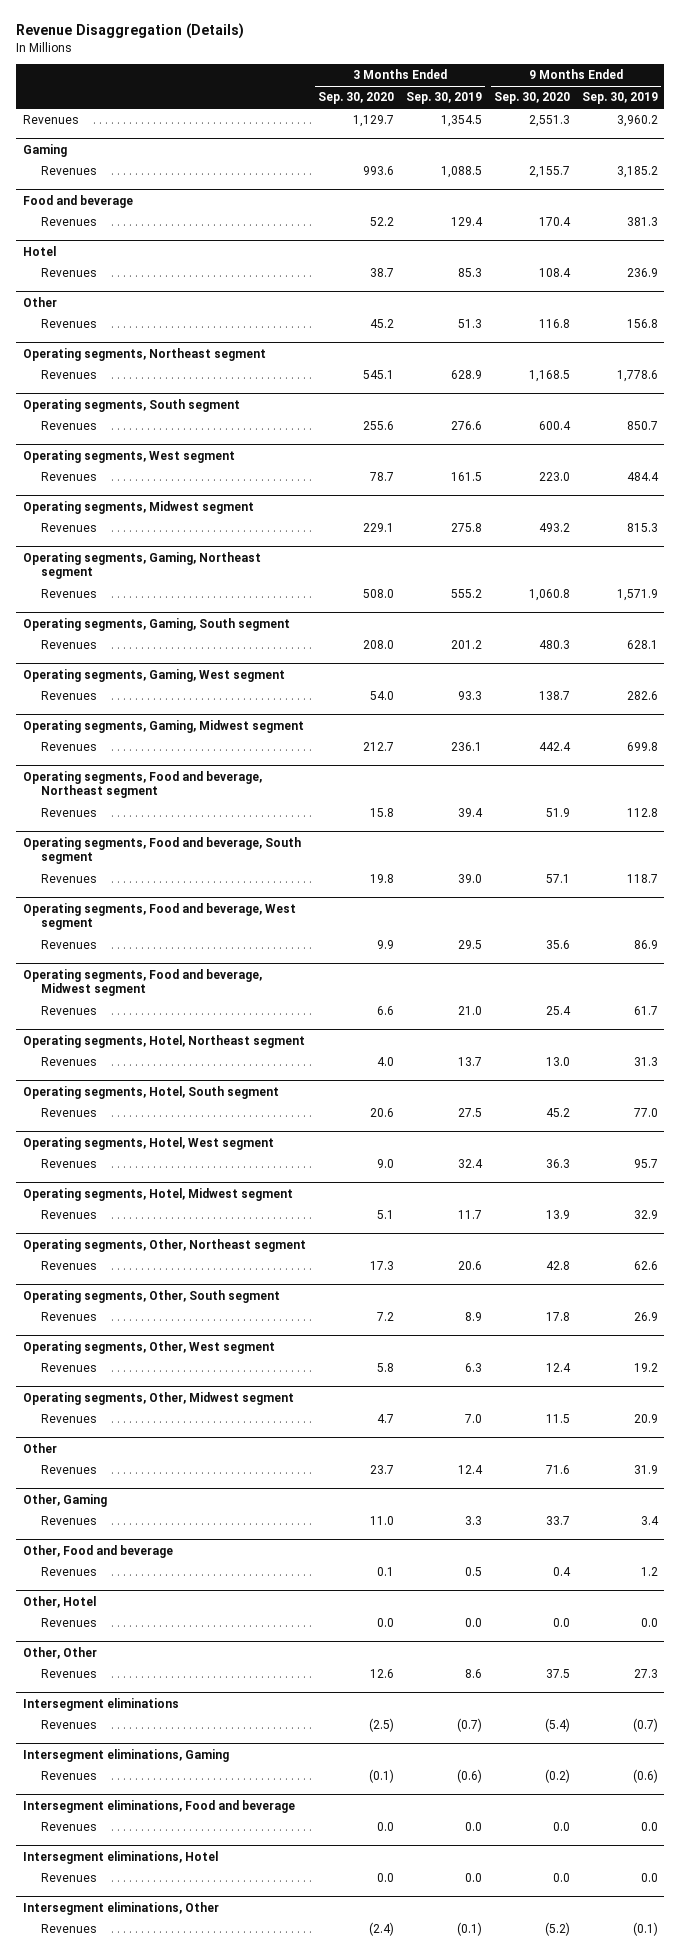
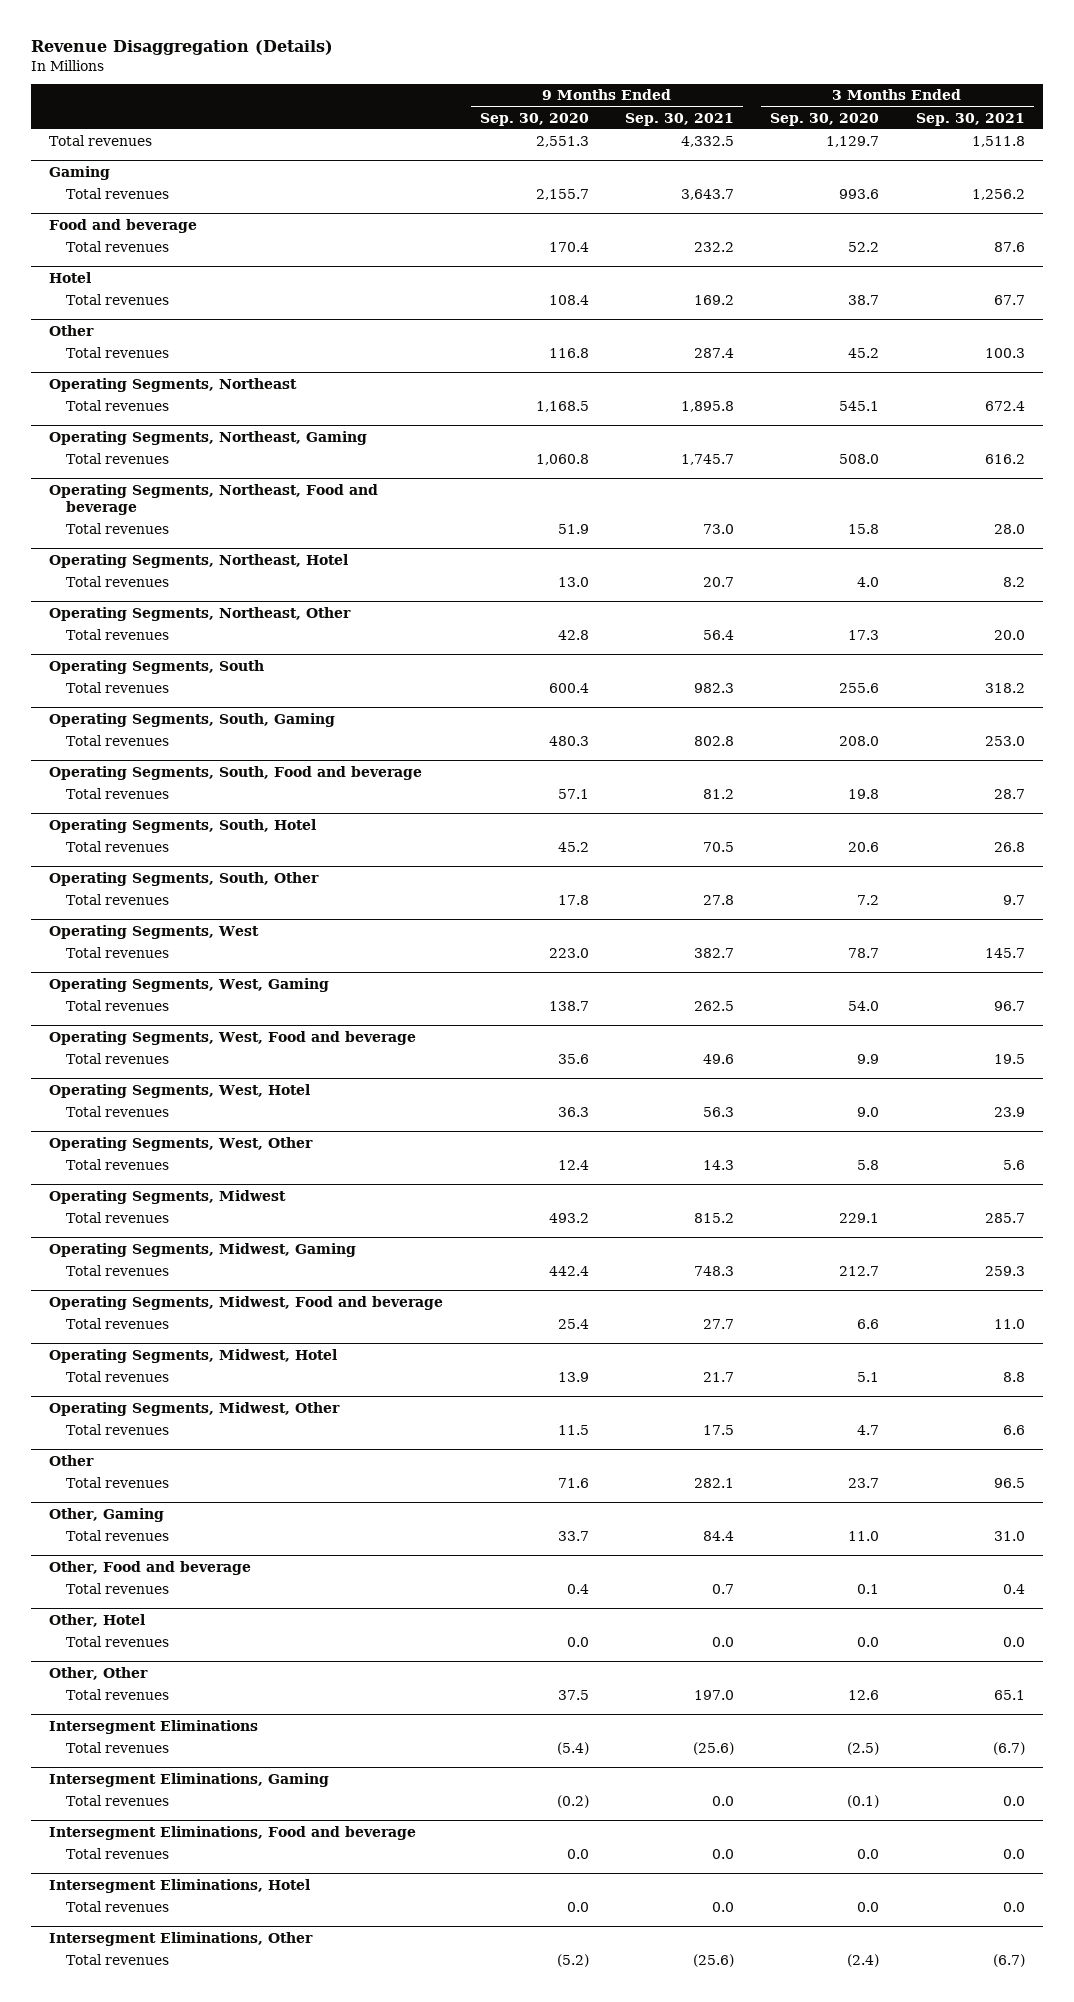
- | 3 Months Ended Sep. 30, 2020 | 3 Months Ended Sep. 30, 2019 | 9 Months Ended Sep. 30, 2020 | 9 Months Ended Sep. 30, 2019
+ | 9 Months Ended Sep. 30, 2020 | 9 Months Ended Sep. 30, 2021 | 3 Months Ended Sep. 30, 2020 | 3 Months Ended Sep. 30, 2021
- Revenues | 1,129.7 | 1,354.5 | 2,551.3 | 3,960.2
+ Total revenues | 2,551.3 | 4,332.5 | 1,129.7 | 1,511.8
@ Gaming
- Revenues | 993.6 | 1,088.5 | 2,155.7 | 3,185.2
+ Total revenues | 2,155.7 | 3,643.7 | 993.6 | 1,256.2
@ Food and beverage
- Revenues | 52.2 | 129.4 | 170.4 | 381.3
+ Total revenues | 170.4 | 232.2 | 52.2 | 87.6
@ Hotel
- Revenues | 38.7 | 85.3 | 108.4 | 236.9
+ Total revenues | 108.4 | 169.2 | 38.7 | 67.7
@ Other
- Revenues | 45.2 | 51.3 | 116.8 | 156.8
- Operating segments, Northeast segment
- Revenues | 545.1 | 628.9 | 1,168.5 | 1,778.6
- Operating segments, South segment
- Revenues | 255.6 | 276.6 | 600.4 | 850.7
- Operating segments, West segment
- Revenues | 78.7 | 161.5 | 223.0 | 484.4
- Operating segments, Midwest segment
- Revenues | 229.1 | 275.8 | 493.2 | 815.3
- Operating segments, Gaming, Northeast segment
- Revenues | 508.0 | 555.2 | 1,060.8 | 1,571.9
- Operating segments, Gaming, South segment
- Revenues | 208.0 | 201.2 | 480.3 | 628.1
- Operating segments, Gaming, West segment
- Revenues | 54.0 | 93.3 | 138.7 | 282.6
- Operating segments, Gaming, Midwest segment
- Revenues | 212.7 | 236.1 | 442.4 | 699.8
- Operating segments, Food and beverage, Northeast segment
- Revenues | 15.8 | 39.4 | 51.9 | 112.8
- Operating segments, Food and beverage, South segment
- Revenues | 19.8 | 39.0 | 57.1 | 118.7
- Operating segments, Food and beverage, West segment
- Revenues | 9.9 | 29.5 | 35.6 | 86.9
- Operating segments, Food and beverage, Midwest segment
- Revenues | 6.6 | 21.0 | 25.4 | 61.7
- Operating segments, Hotel, Northeast segment
- Revenues | 4.0 | 13.7 | 13.0 | 31.3
- Operating segments, Hotel, South segment
- Revenues | 20.6 | 27.5 | 45.2 | 77.0
- Operating segments, Hotel, West segment
- Revenues | 9.0 | 32.4 | 36.3 | 95.7
- Operating segments, Hotel, Midwest segment
- Revenues | 5.1 | 11.7 | 13.9 | 32.9
- Operating segments, Other, Northeast segment
- Revenues | 17.3 | 20.6 | 42.8 | 62.6
- Operating segments, Other, South segment
- Revenues | 7.2 | 8.9 | 17.8 | 26.9
- Operating segments, Other, West segment
- Revenues | 5.8 | 6.3 | 12.4 | 19.2
- Operating segments, Other, Midwest segment
- Revenues | 4.7 | 7.0 | 11.5 | 20.9
@ Other
+ Total revenues | 116.8 | 287.4 | 45.2 | 100.3
+ Operating Segments, Northeast
+ Total revenues | 1,168.5 | 1,895.8 | 545.1 | 672.4
+ Operating Segments, Northeast, Gaming
+ Total revenues | 1,060.8 | 1,745.7 | 508.0 | 616.2
+ Operating Segments, Northeast, Food and beverage
+ Total revenues | 51.9 | 73.0 | 15.8 | 28.0
+ Operating Segments, Northeast, Hotel
+ Total revenues | 13.0 | 20.7 | 4.0 | 8.2
+ Operating Segments, Northeast, Other
+ Total revenues | 42.8 | 56.4 | 17.3 | 20.0
+ Operating Segments, South
+ Total revenues | 600.4 | 982.3 | 255.6 | 318.2
+ Operating Segments, South, Gaming
+ Total revenues | 480.3 | 802.8 | 208.0 | 253.0
+ Operating Segments, South, Food and beverage
+ Total revenues | 57.1 | 81.2 | 19.8 | 28.7
+ Operating Segments, South, Hotel
+ Total revenues | 45.2 | 70.5 | 20.6 | 26.8
+ Operating Segments, South, Other
+ Total revenues | 17.8 | 27.8 | 7.2 | 9.7
+ Operating Segments, West
+ Total revenues | 223.0 | 382.7 | 78.7 | 145.7
+ Operating Segments, West, Gaming
+ Total revenues | 138.7 | 262.5 | 54.0 | 96.7
+ Operating Segments, West, Food and beverage
+ Total revenues | 35.6 | 49.6 | 9.9 | 19.5
+ Operating Segments, West, Hotel
+ Total revenues | 36.3 | 56.3 | 9.0 | 23.9
+ Operating Segments, West, Other
+ Total revenues | 12.4 | 14.3 | 5.8 | 5.6
+ Operating Segments, Midwest
+ Total revenues | 493.2 | 815.2 | 229.1 | 285.7
+ Operating Segments, Midwest, Gaming
+ Total revenues | 442.4 | 748.3 | 212.7 | 259.3
+ Operating Segments, Midwest, Food and beverage
+ Total revenues | 25.4 | 27.7 | 6.6 | 11.0
+ Operating Segments, Midwest, Hotel
+ Total revenues | 13.9 | 21.7 | 5.1 | 8.8
+ Operating Segments, Midwest, Other
+ Total revenues | 11.5 | 17.5 | 4.7 | 6.6
@ Other
- Revenues | 23.7 | 12.4 | 71.6 | 31.9
+ Total revenues | 71.6 | 282.1 | 23.7 | 96.5
@ Other, Gaming
- Revenues | 11.0 | 3.3 | 33.7 | 3.4
+ Total revenues | 33.7 | 84.4 | 11.0 | 31.0
@ Other, Food and beverage
- Revenues | 0.1 | 0.5 | 0.4 | 1.2
+ Total revenues | 0.4 | 0.7 | 0.1 | 0.4
@ Other, Hotel
- Revenues | 0.0 | 0.0 | 0.0 | 0.0
+ Total revenues | 0.0 | 0.0 | 0.0 | 0.0
@ Other, Other
- Revenues | 12.6 | 8.6 | 37.5 | 27.3
- Intersegment eliminations
- Revenues | (2.5) | (0.7) | (5.4) | (0.7)
- Intersegment eliminations, Gaming
- Revenues | (0.1) | (0.6) | (0.2) | (0.6)
- Intersegment eliminations, Food and beverage
- Revenues | 0.0 | 0.0 | 0.0 | 0.0
- Intersegment eliminations, Hotel
- Revenues | 0.0 | 0.0 | 0.0 | 0.0
- Intersegment eliminations, Other
- Revenues | (2.4) | (0.1) | (5.2) | (0.1)
@ Other, Other
+ Total revenues | 37.5 | 197.0 | 12.6 | 65.1
+ Intersegment Eliminations
+ Total revenues | (5.4) | (25.6) | (2.5) | (6.7)
+ Intersegment Eliminations, Gaming
+ Total revenues | (0.2) | 0.0 | (0.1) | 0.0
+ Intersegment Eliminations, Food and beverage
+ Total revenues | 0.0 | 0.0 | 0.0 | 0.0
+ Intersegment Eliminations, Hotel
+ Total revenues | 0.0 | 0.0 | 0.0 | 0.0
+ Intersegment Eliminations, Other
+ Total revenues | (5.2) | (25.6) | (2.4) | (6.7)

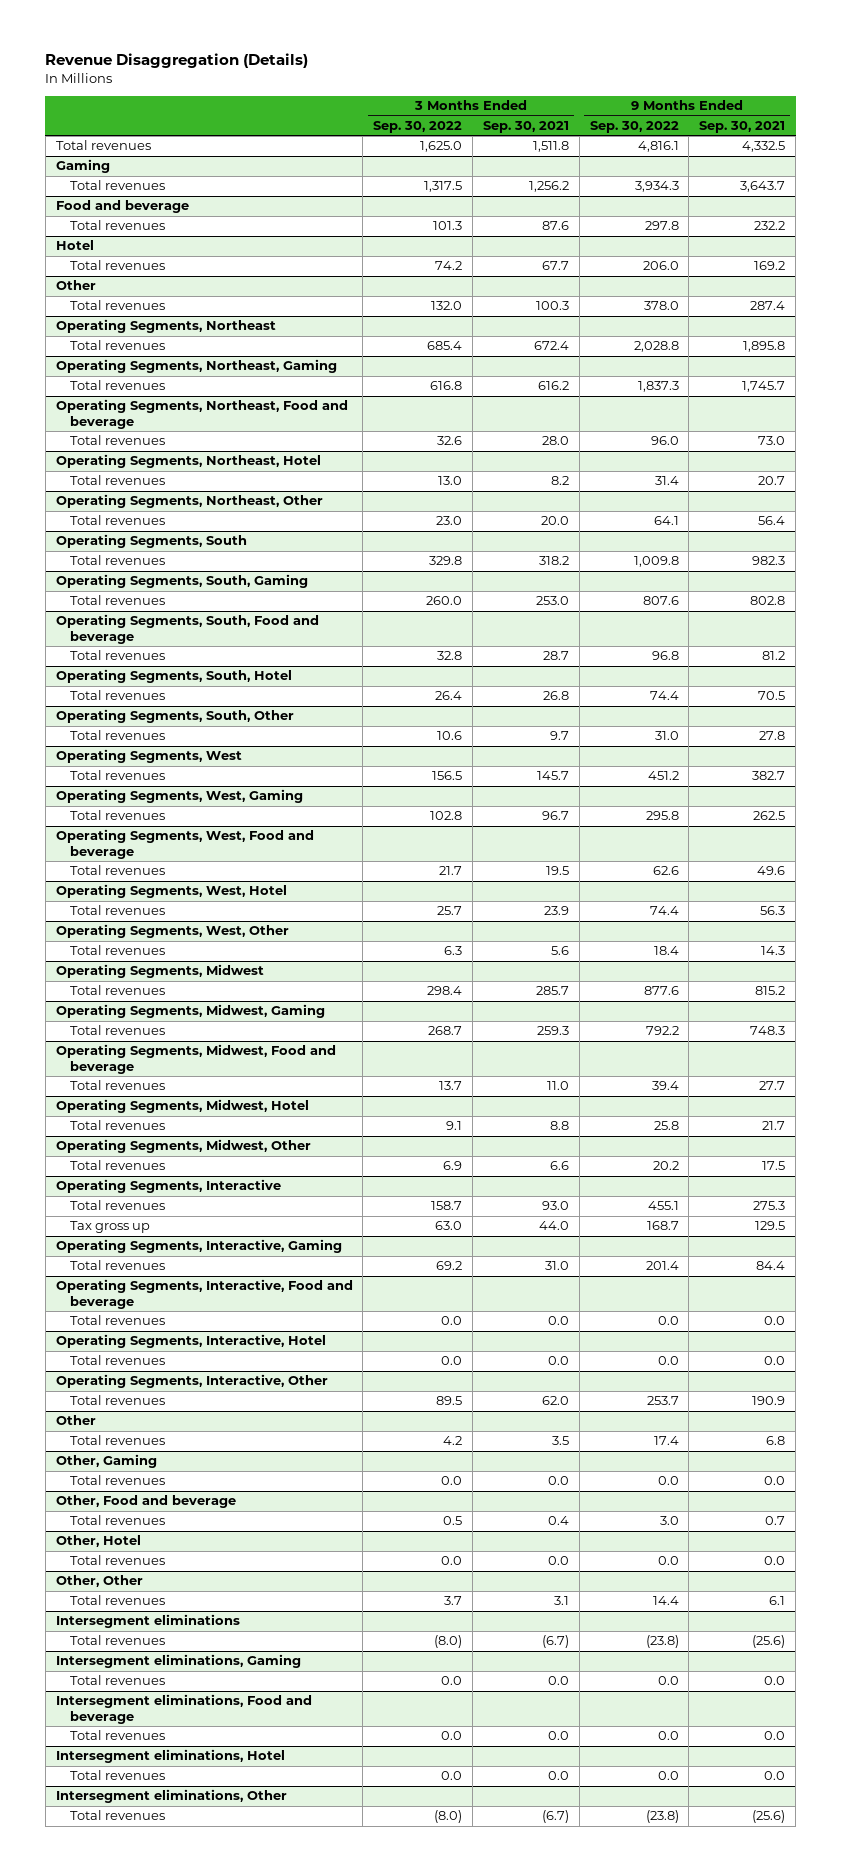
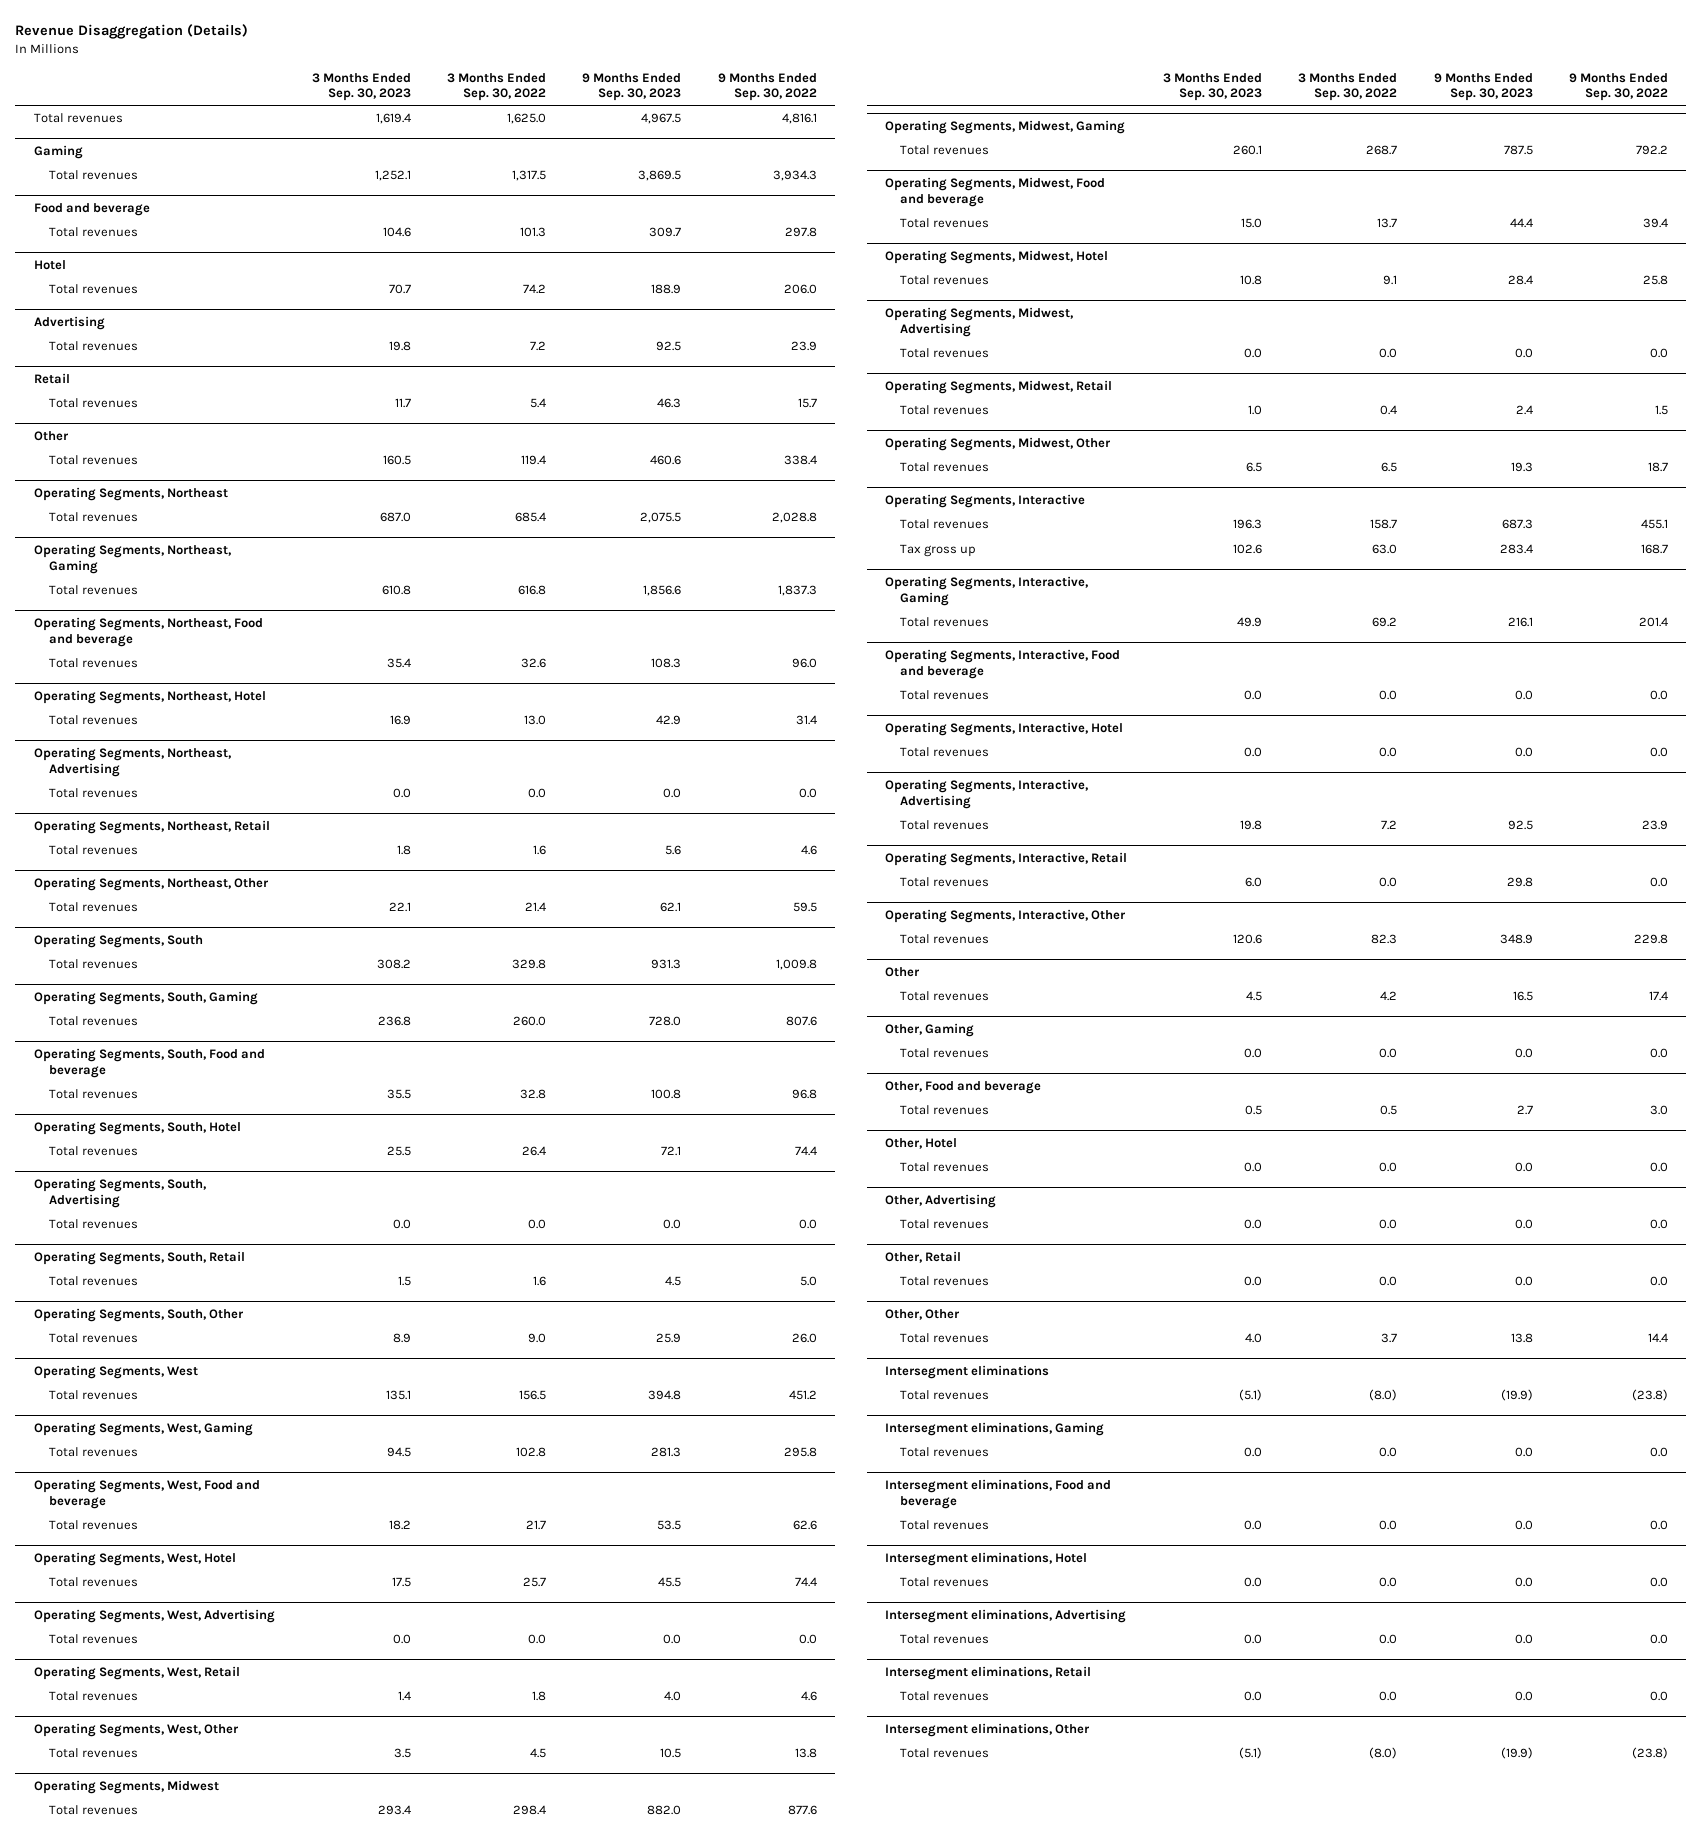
- | 3 Months Ended Sep. 30, 2022 | 3 Months Ended Sep. 30, 2021 | 9 Months Ended Sep. 30, 2022 | 9 Months Ended Sep. 30, 2021
+ | 3 Months Ended Sep. 30, 2023 | 3 Months Ended Sep. 30, 2022 | 9 Months Ended Sep. 30, 2023 | 9 Months Ended Sep. 30, 2022
+ Advertising
+ Total revenues | 19.8 | 7.2 | 92.5 | 23.9
+ Retail
+ Total revenues | 11.7 | 5.4 | 46.3 | 15.7
@ Other
- Total revenues | 132.0 | 100.3 | 378.0 | 287.4
+ Total revenues | 160.5 | 119.4 | 460.6 | 338.4
+ Operating Segments, Northeast, Advertising
+ Total revenues | 0.0 | 0.0 | 0.0 | 0.0
+ Operating Segments, Northeast, Retail
+ Total revenues | 1.8 | 1.6 | 5.6 | 4.6
@ Operating Segments, Northeast, Other
- Total revenues | 23.0 | 20.0 | 64.1 | 56.4
+ Total revenues | 22.1 | 21.4 | 62.1 | 59.5
+ Operating Segments, South, Advertising
+ Total revenues | 0.0 | 0.0 | 0.0 | 0.0
+ Operating Segments, South, Retail
+ Total revenues | 1.5 | 1.6 | 4.5 | 5.0
@ Operating Segments, South, Other
- Total revenues | 10.6 | 9.7 | 31.0 | 27.8
+ Total revenues | 8.9 | 9.0 | 25.9 | 26.0
+ Operating Segments, West, Advertising
+ Total revenues | 0.0 | 0.0 | 0.0 | 0.0
+ Operating Segments, West, Retail
+ Total revenues | 1.4 | 1.8 | 4.0 | 4.6
@ Operating Segments, West, Other
- Total revenues | 6.3 | 5.6 | 18.4 | 14.3
+ Total revenues | 3.5 | 4.5 | 10.5 | 13.8
+ Operating Segments, Midwest, Advertising
+ Total revenues | 0.0 | 0.0 | 0.0 | 0.0
+ Operating Segments, Midwest, Retail
+ Total revenues | 1.0 | 0.4 | 2.4 | 1.5
@ Operating Segments, Midwest, Other
- Total revenues | 6.9 | 6.6 | 20.2 | 17.5
+ Total revenues | 6.5 | 6.5 | 19.3 | 18.7
+ Operating Segments, Interactive, Advertising
+ Total revenues | 19.8 | 7.2 | 92.5 | 23.9
+ Operating Segments, Interactive, Retail
+ Total revenues | 6.0 | 0.0 | 29.8 | 0.0
@ Operating Segments, Interactive, Other
- Total revenues | 89.5 | 62.0 | 253.7 | 190.9
+ Total revenues | 120.6 | 82.3 | 348.9 | 229.8
+ Other, Advertising
+ Total revenues | 0.0 | 0.0 | 0.0 | 0.0
+ Other, Retail
+ Total revenues | 0.0 | 0.0 | 0.0 | 0.0
+ Intersegment eliminations, Advertising
+ Total revenues | 0.0 | 0.0 | 0.0 | 0.0
+ Intersegment eliminations, Retail
+ Total revenues | 0.0 | 0.0 | 0.0 | 0.0

